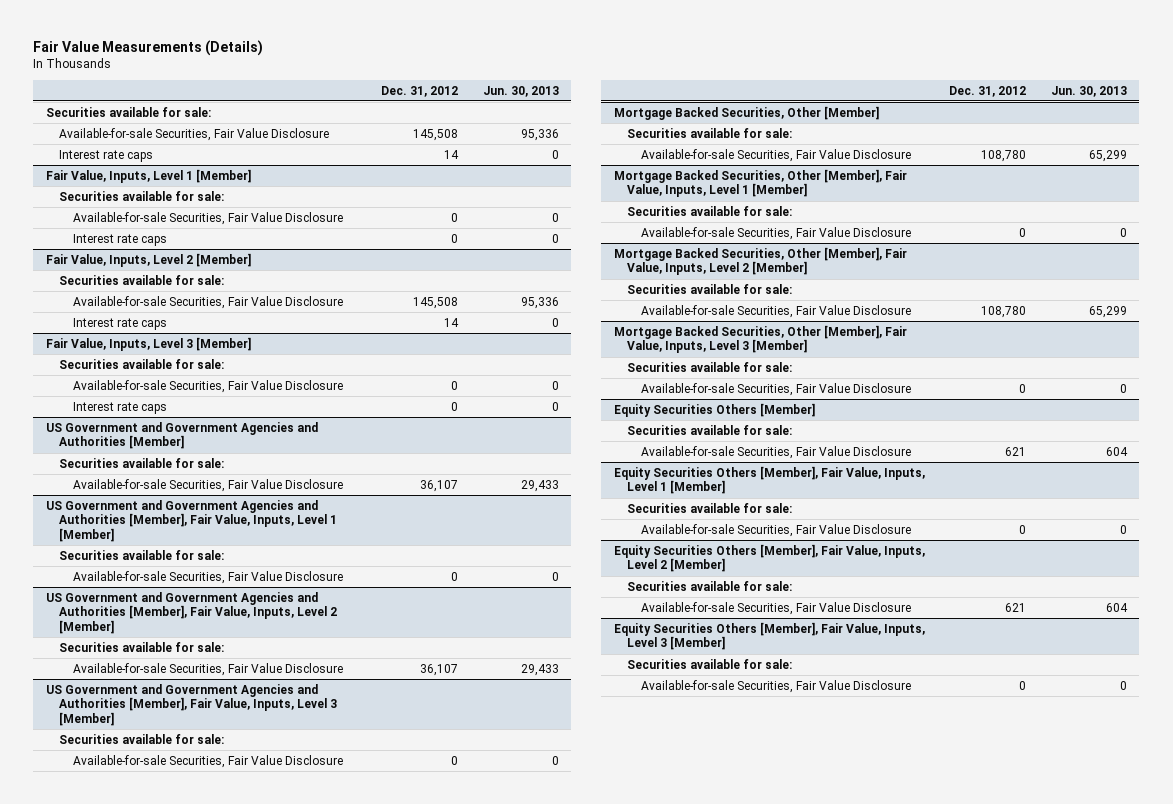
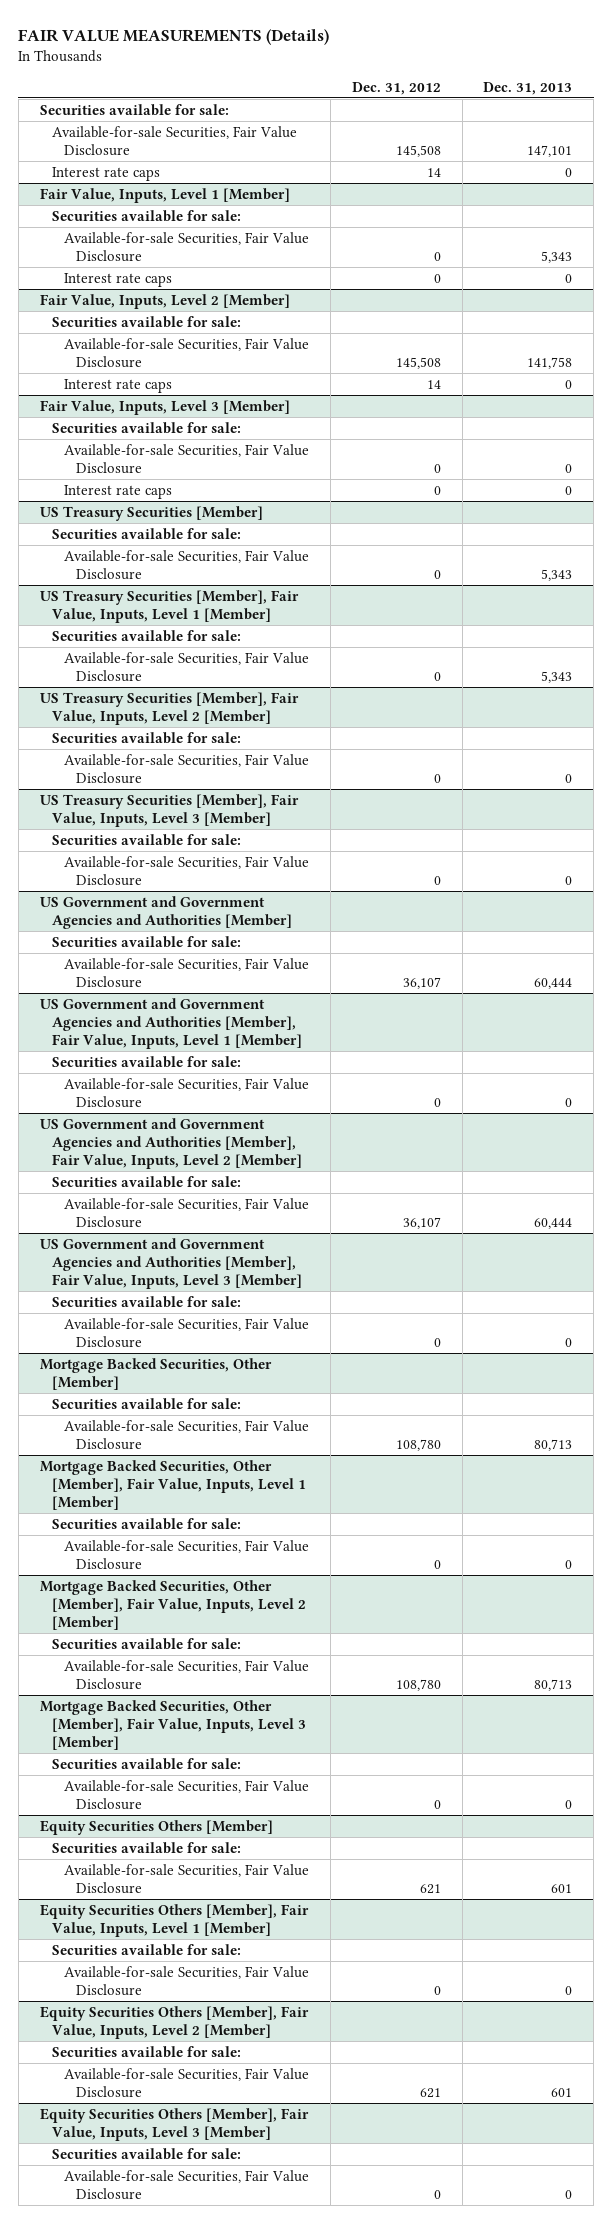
- Fair Value Measurements (Details)
+ FAIR VALUE MEASUREMENTS (Details)
- | Dec. 31, 2012 | Jun. 30, 2013
+ | Dec. 31, 2012 | Dec. 31, 2013
+ US Treasury Securities [Member]
+ Securities available for sale:
+ Available-for-sale Securities, Fair Value Disclosure | 0 | 5,343
+ US Treasury Securities [Member], Fair Value, Inputs, Level 1 [Member]
+ Securities available for sale:
+ Available-for-sale Securities, Fair Value Disclosure | 0 | 5,343
+ US Treasury Securities [Member], Fair Value, Inputs, Level 2 [Member]
+ Securities available for sale:
+ Available-for-sale Securities, Fair Value Disclosure | 0 | 0
+ US Treasury Securities [Member], Fair Value, Inputs, Level 3 [Member]
+ Securities available for sale:
+ Available-for-sale Securities, Fair Value Disclosure | 0 | 0

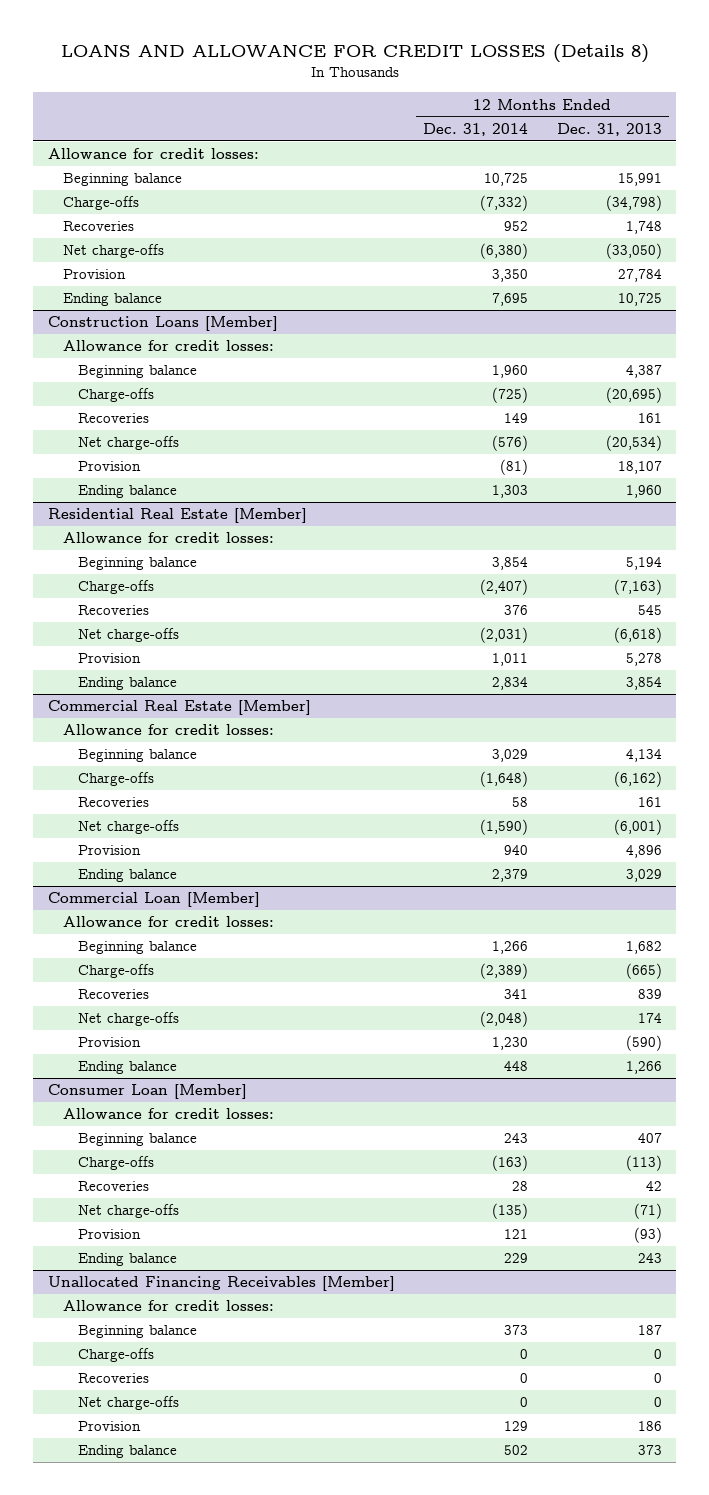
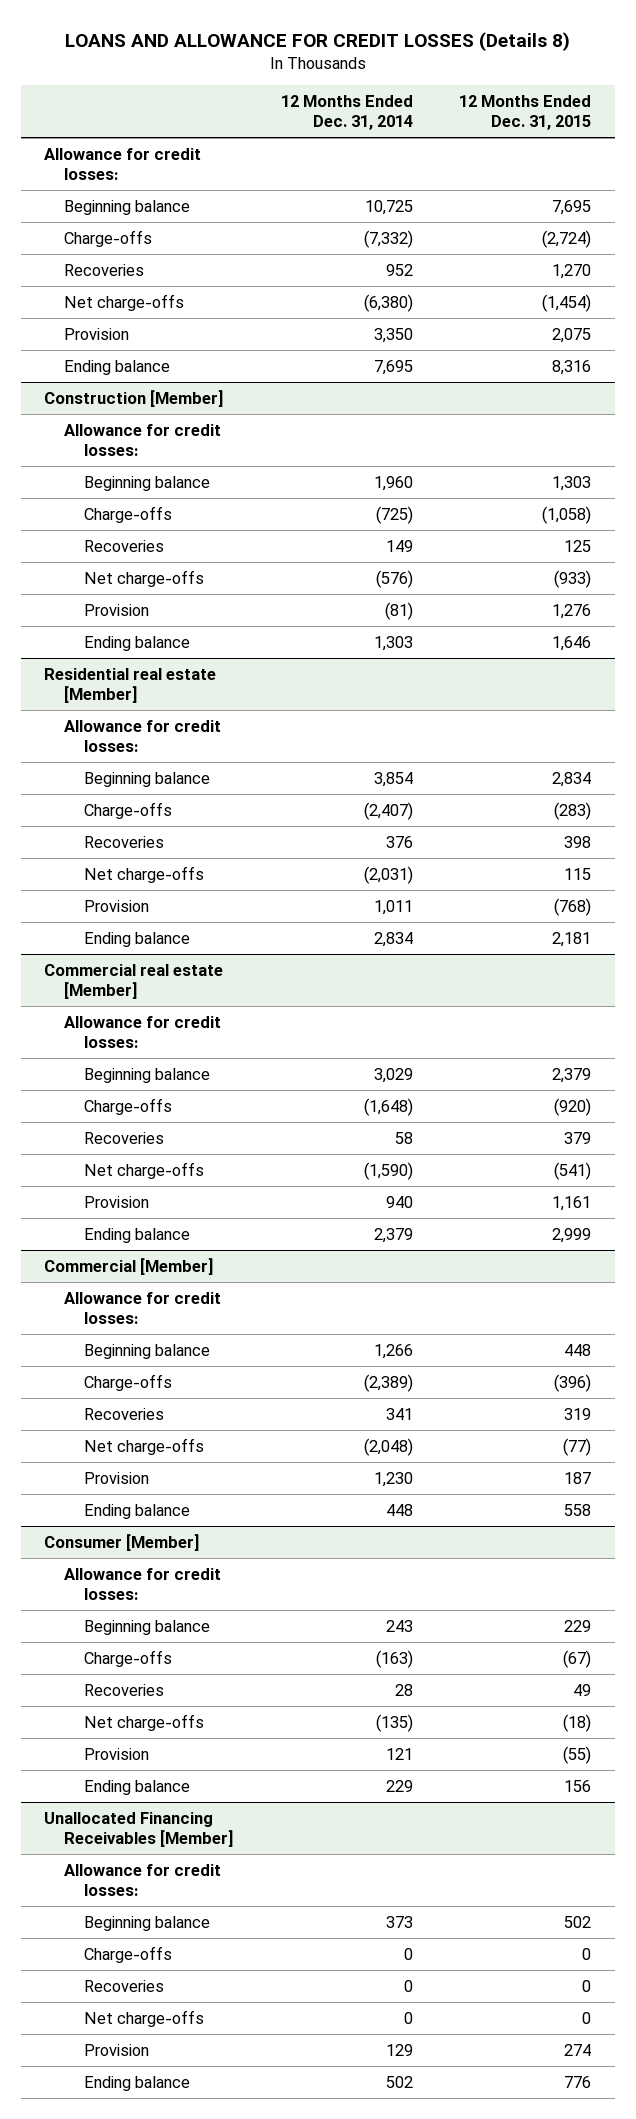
- | 12 Months Ended Dec. 31, 2014 | 12 Months Ended Dec. 31, 2013
+ | 12 Months Ended Dec. 31, 2014 | 12 Months Ended Dec. 31, 2015
- Construction Loans [Member]
+ Construction [Member]
- Residential Real Estate [Member]
+ Residential real estate [Member]
- Commercial Real Estate [Member]
+ Commercial real estate [Member]
- Commercial Loan [Member]
+ Commercial [Member]
- Consumer Loan [Member]
+ Consumer [Member]

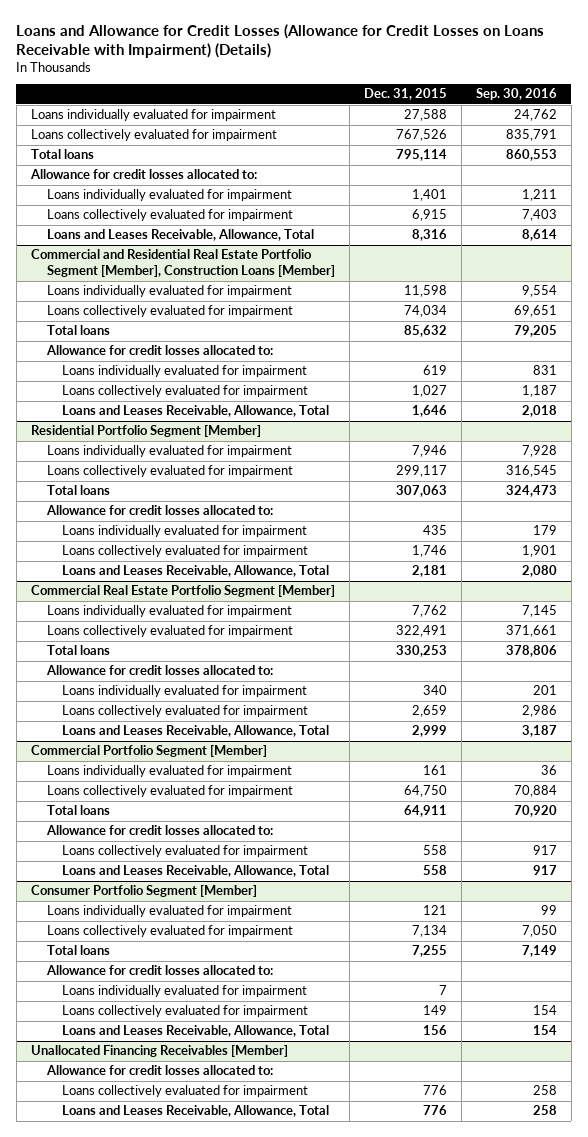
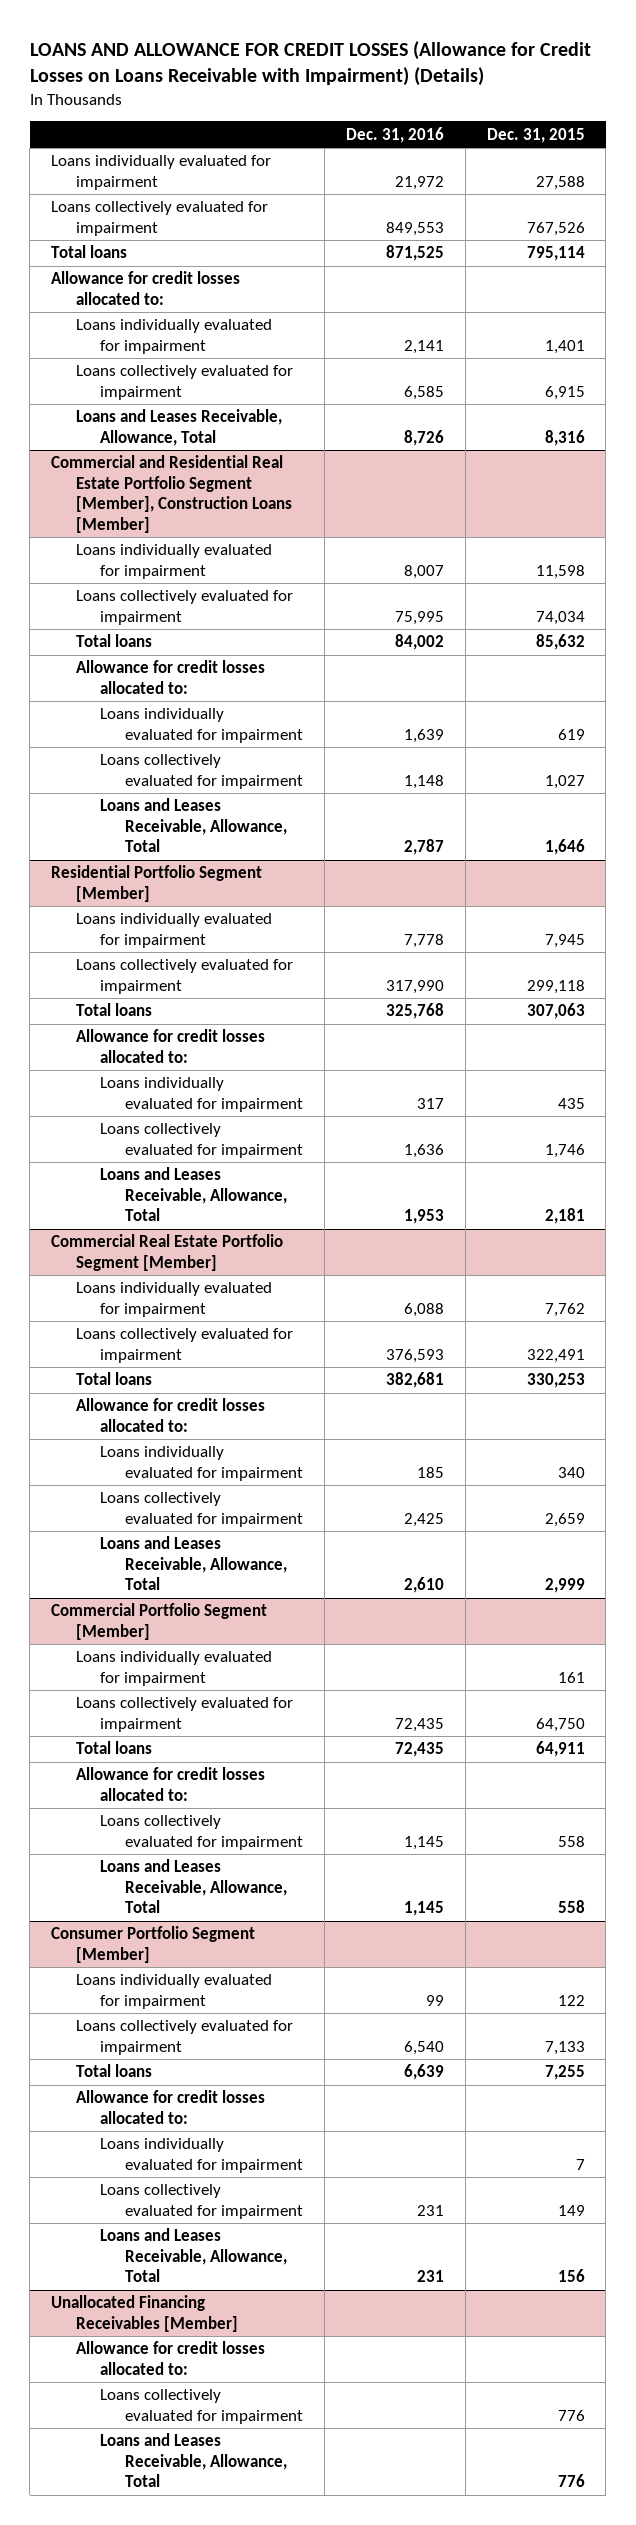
- Loans and Allowance for Credit Losses (Allowance for Credit Losses on Loans Receivable with Impairment) (Details)
+ LOANS AND ALLOWANCE FOR CREDIT LOSSES (Allowance for Credit Losses on Loans Receivable with Impairment) (Details)
- | Dec. 31, 2015 | Sep. 30, 2016
+ | Dec. 31, 2016 | Dec. 31, 2015
@ Residential Portfolio Segment [Member]
- Loans individually evaluated for impairment | 7,946 | 7,928
- Loans collectively evaluated for impairment | 299,117 | 316,545
+ Loans individually evaluated for impairment | 7,778 | 7,945
+ Loans collectively evaluated for impairment | 317,990 | 299,118
@ Consumer Portfolio Segment [Member]
- Loans individually evaluated for impairment | 121 | 99
- Loans collectively evaluated for impairment | 7,134 | 7,050
+ Loans individually evaluated for impairment | 99 | 122
+ Loans collectively evaluated for impairment | 6,540 | 7,133

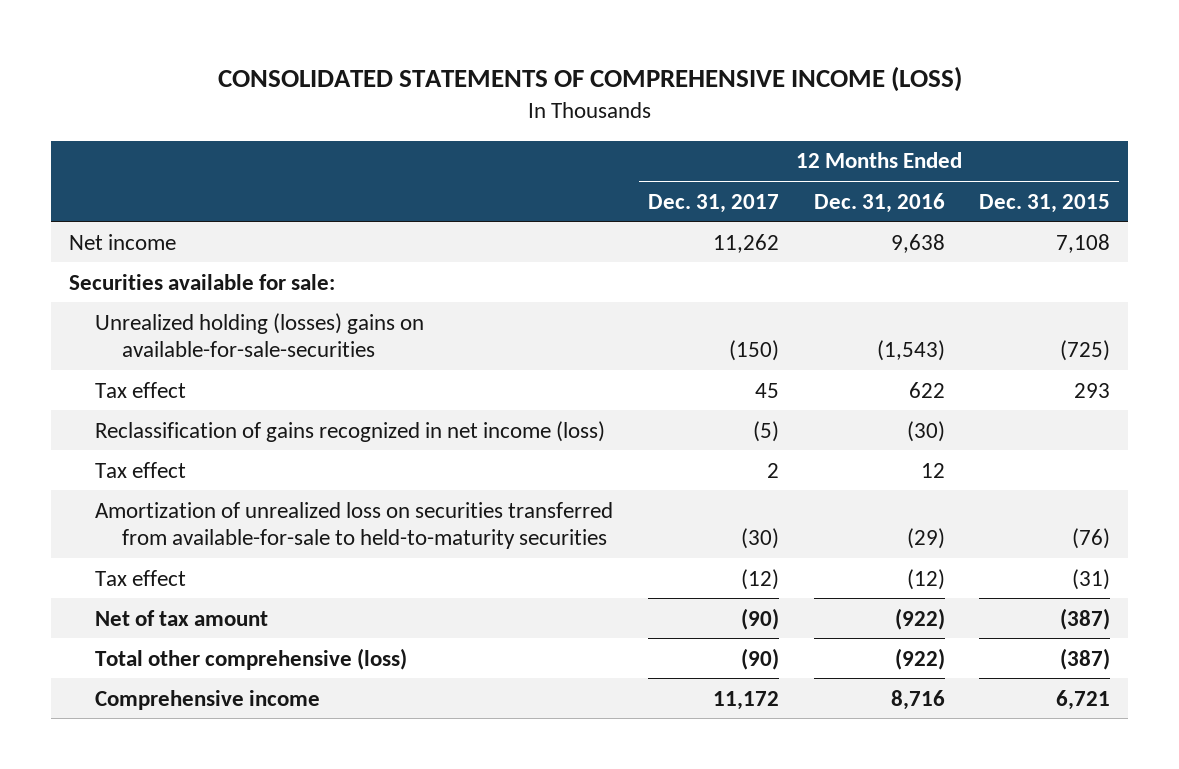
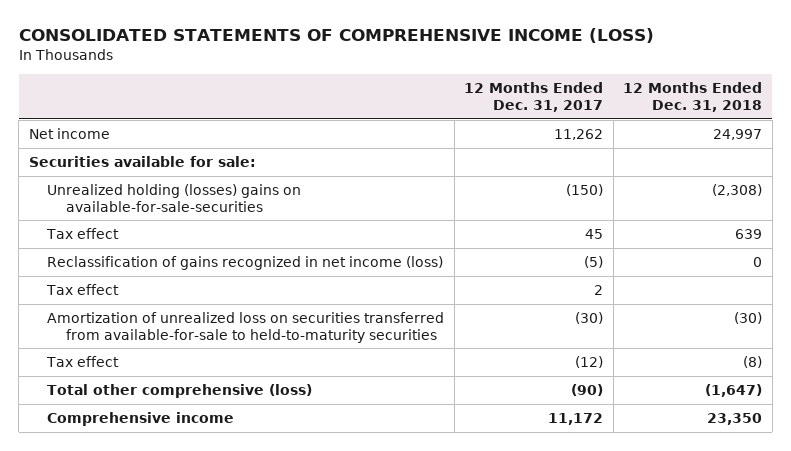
- | 12 Months Ended Dec. 31, 2017 | 12 Months Ended Dec. 31, 2016 | 12 Months Ended Dec. 31, 2015
+ | 12 Months Ended Dec. 31, 2017 | 12 Months Ended Dec. 31, 2018
- Net of tax amount | (90) | (922) | (387)

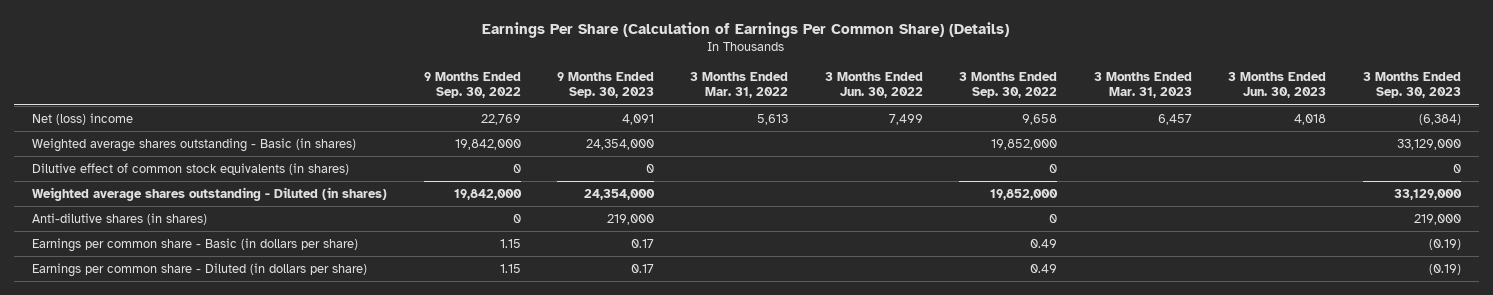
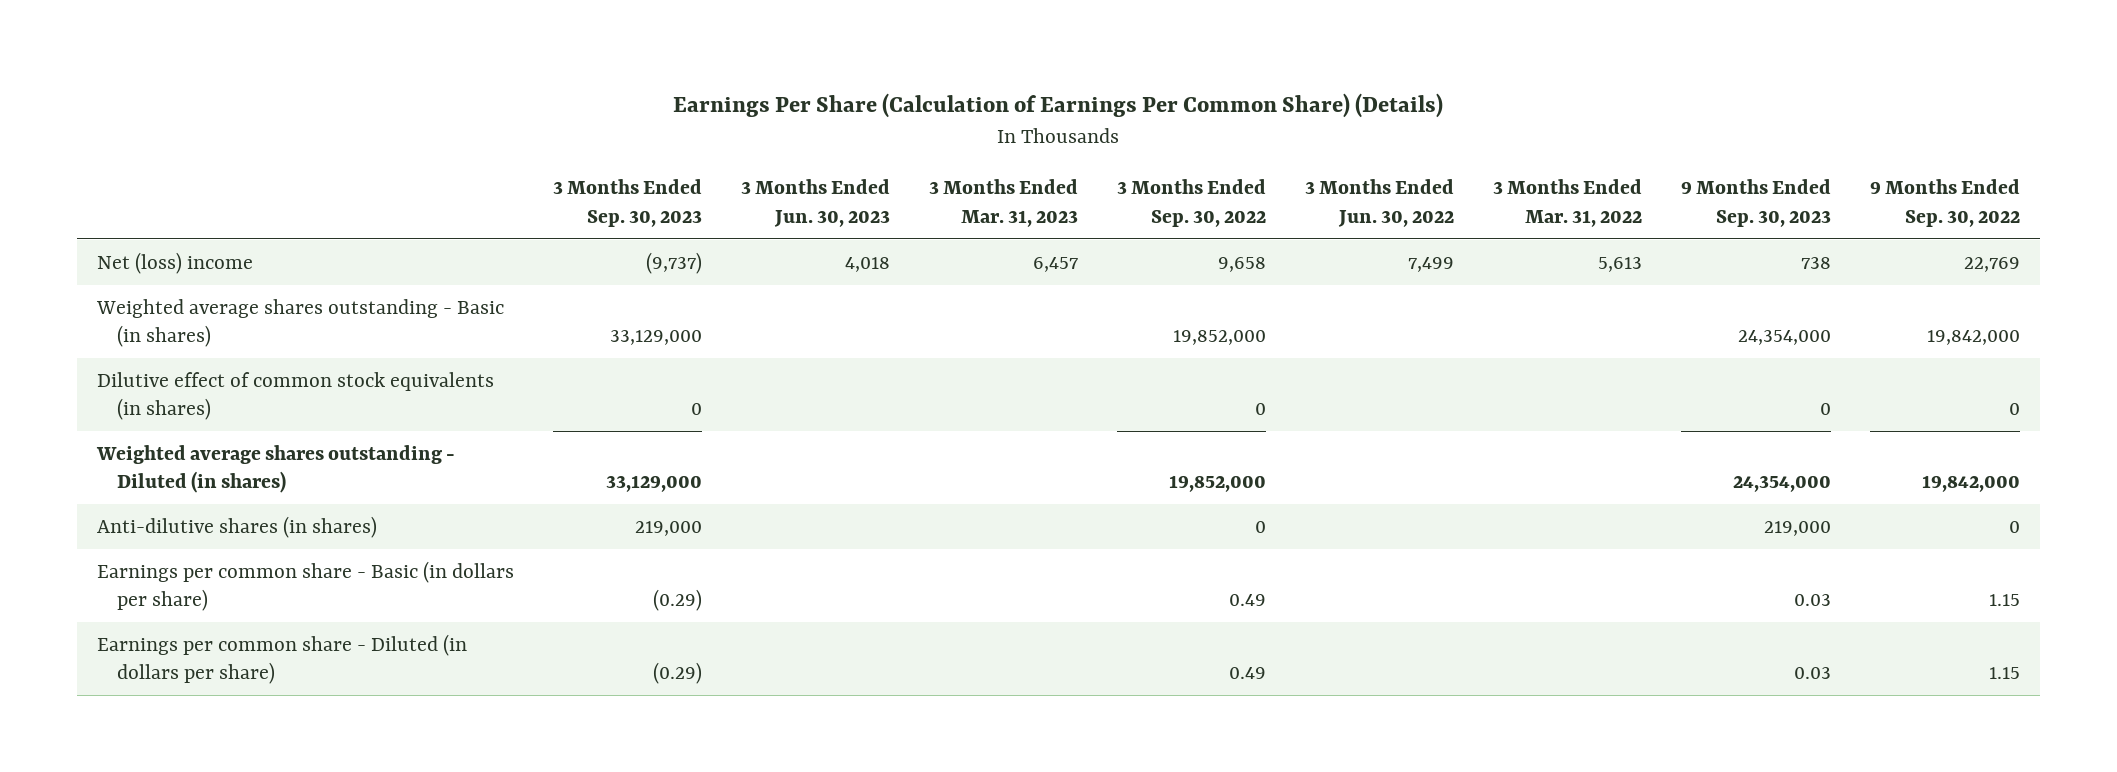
- | 9 Months Ended Sep. 30, 2022 | 9 Months Ended Sep. 30, 2023 | 3 Months Ended Mar. 31, 2022 | 3 Months Ended Jun. 30, 2022 | 3 Months Ended Sep. 30, 2022 | 3 Months Ended Mar. 31, 2023 | 3 Months Ended Jun. 30, 2023 | 3 Months Ended Sep. 30, 2023
+ | 3 Months Ended Sep. 30, 2023 | 3 Months Ended Jun. 30, 2023 | 3 Months Ended Mar. 31, 2023 | 3 Months Ended Sep. 30, 2022 | 3 Months Ended Jun. 30, 2022 | 3 Months Ended Mar. 31, 2022 | 9 Months Ended Sep. 30, 2023 | 9 Months Ended Sep. 30, 2022
- Net (loss) income | 22,769 | 4,091 | 5,613 | 7,499 | 9,658 | 6,457 | 4,018 | (6,384)
+ Net (loss) income | (9,737) | 4,018 | 6,457 | 9,658 | 7,499 | 5,613 | 738 | 22,769
- Earnings per common share - Basic (in dollars per share) | 1.15 | 0.17 | | | 0.49 | | | (0.19)
- Earnings per common share - Diluted (in dollars per share) | 1.15 | 0.17 | | | 0.49 | | | (0.19)
+ Earnings per common share - Basic (in dollars per share) | (0.29) | | | 0.49 | | | 0.03 | 1.15
+ Earnings per common share - Diluted (in dollars per share) | (0.29) | | | 0.49 | | | 0.03 | 1.15

